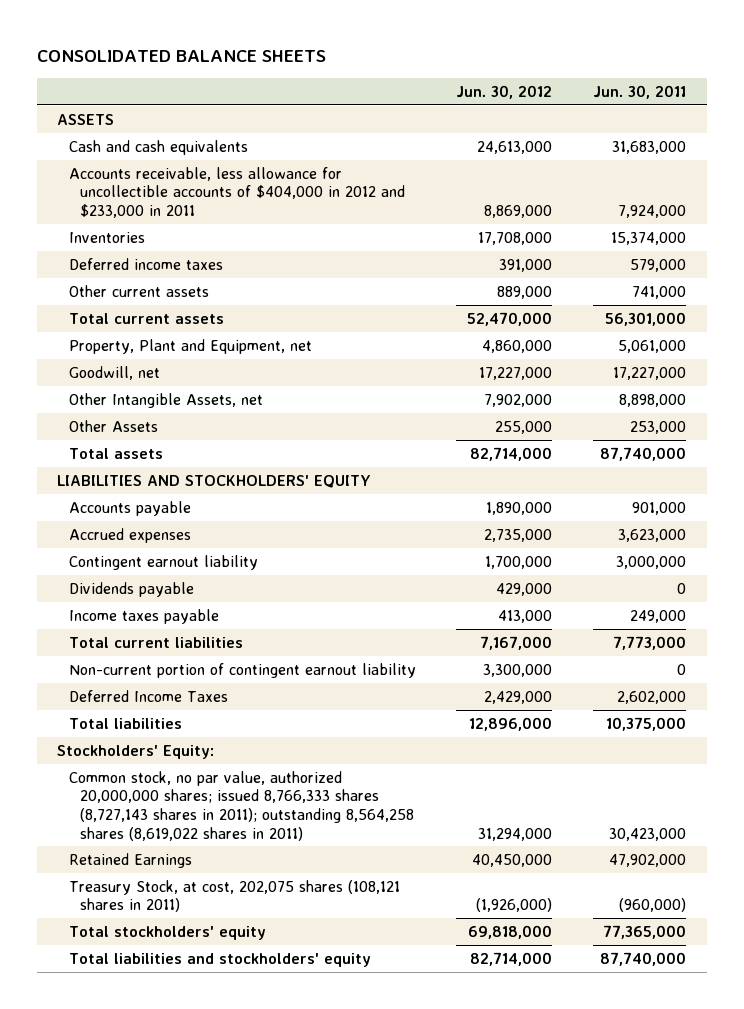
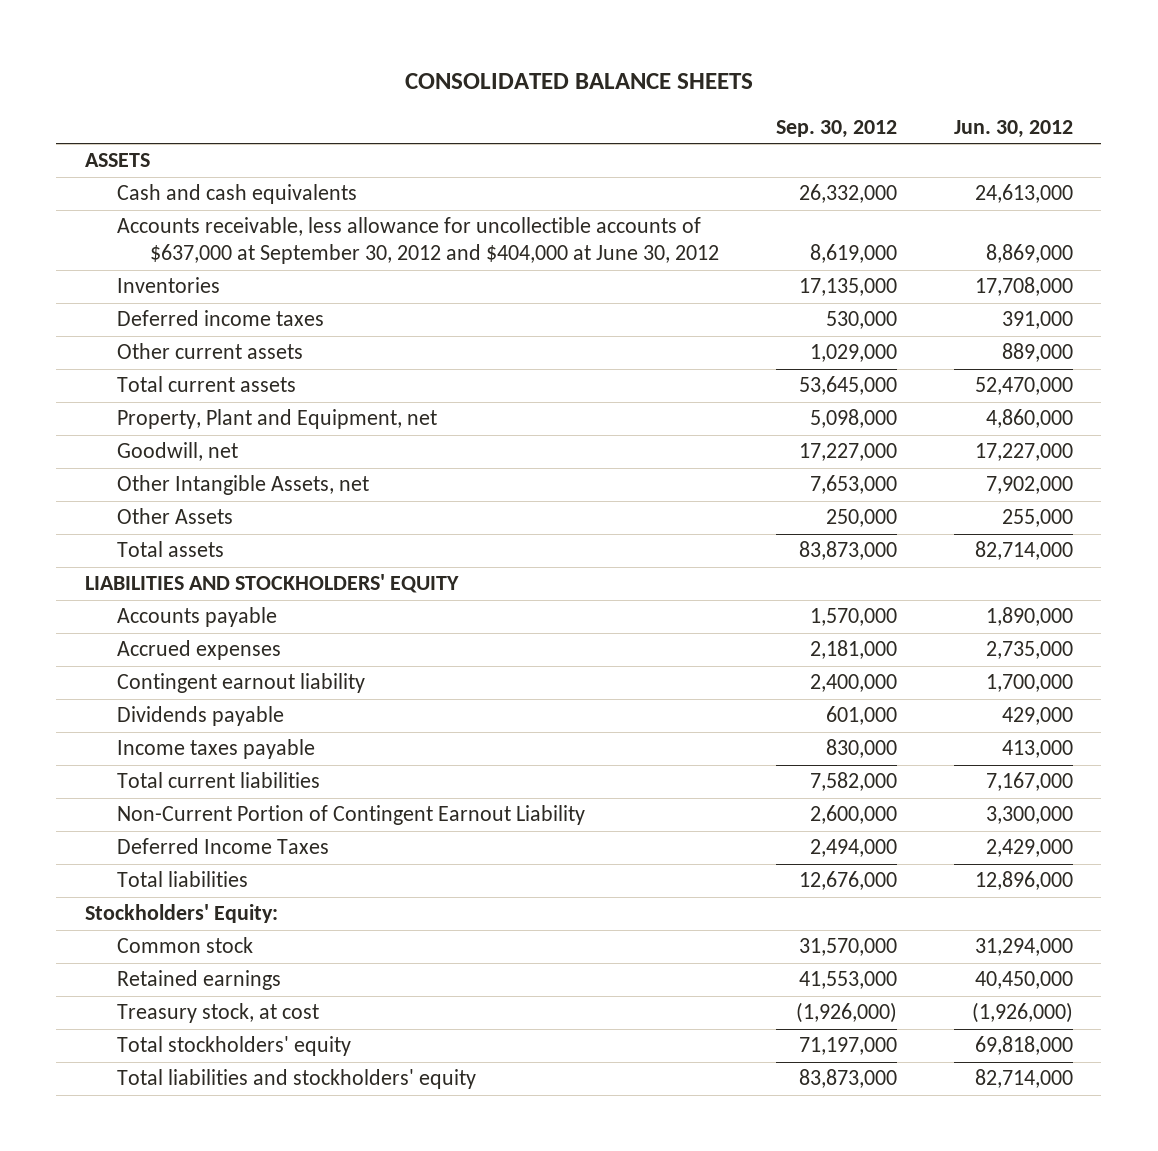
- | Jun. 30, 2012 | Jun. 30, 2011
+ | Sep. 30, 2012 | Jun. 30, 2012
- Accounts receivable, less allowance for uncollectible accounts of $404,000 in 2012 and $233,000 in 2011 | 8,869,000 | 7,924,000
+ Accounts receivable, less allowance for uncollectible accounts of $637,000 at September 30, 2012 and $404,000 at June 30, 2012 | 8,619,000 | 8,869,000
- Non-current portion of contingent earnout liability | 3,300,000 | 0
+ Non-Current Portion of Contingent Earnout Liability | 2,600,000 | 3,300,000
- Common stock, no par value, authorized 20,000,000 shares; issued 8,766,333 shares (8,727,143 shares in 2011); outstanding 8,564,258 shares (8,619,022 shares in 2011) | 31,294,000 | 30,423,000
- Retained Earnings | 40,450,000 | 47,902,000
- Treasury Stock, at cost, 202,075 shares (108,121 shares in 2011) | (1,926,000) | (960,000)
+ Common stock | 31,570,000 | 31,294,000
+ Retained earnings | 41,553,000 | 40,450,000
+ Treasury stock, at cost | (1,926,000) | (1,926,000)

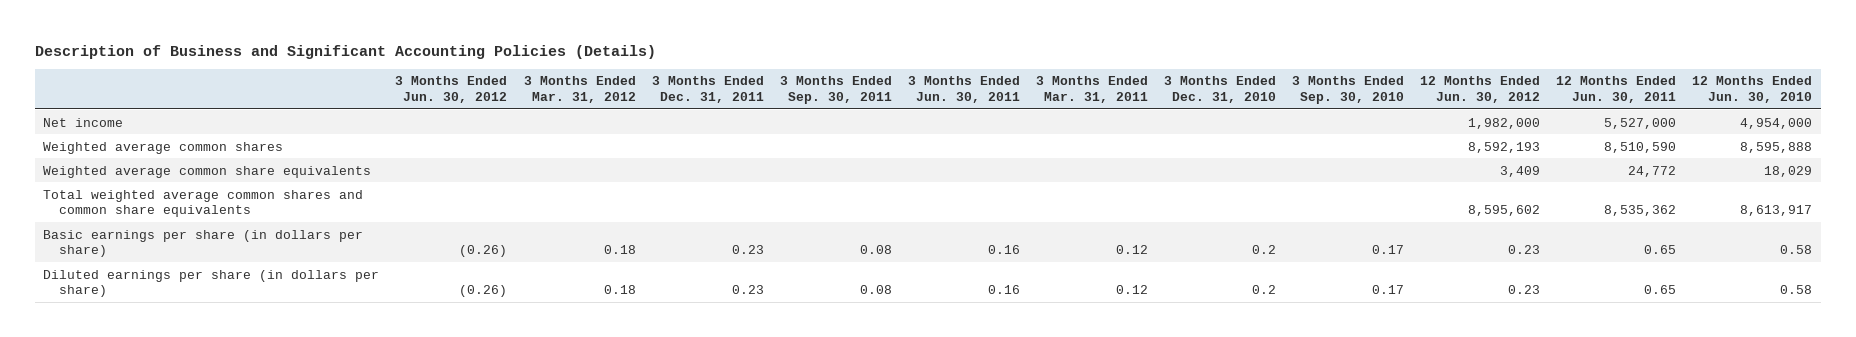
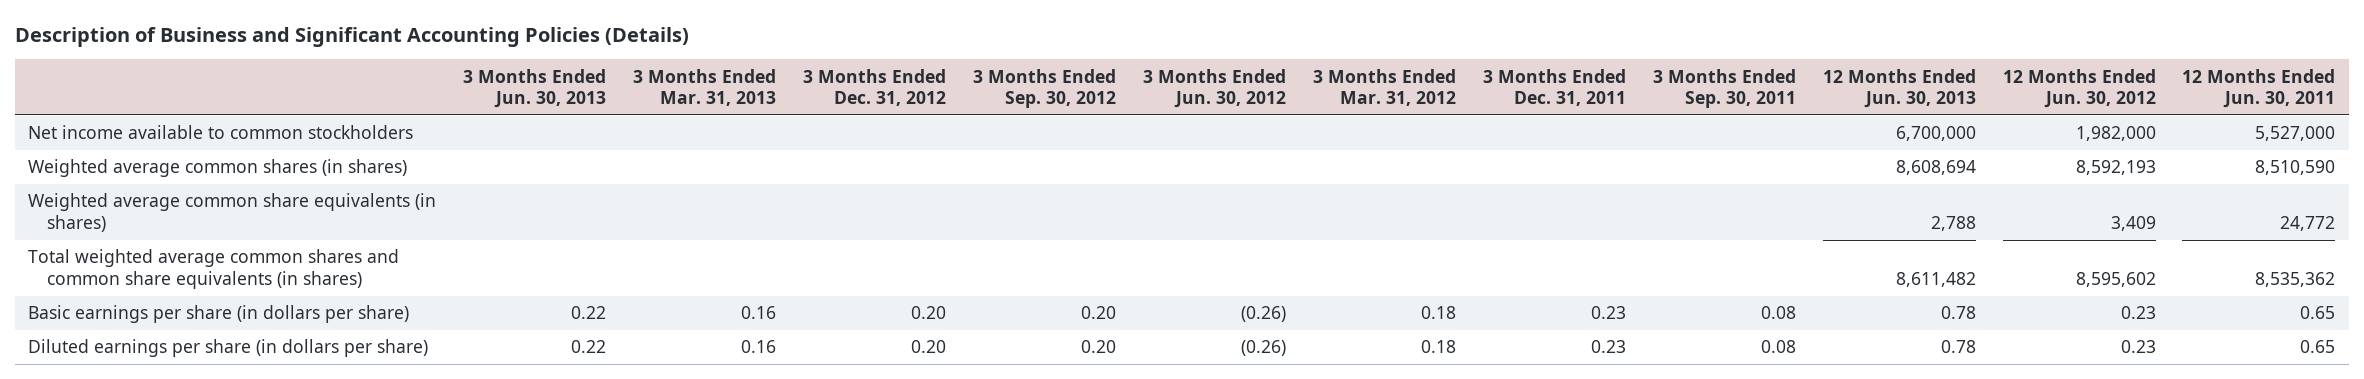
- | 3 Months Ended Jun. 30, 2012 | 3 Months Ended Mar. 31, 2012 | 3 Months Ended Dec. 31, 2011 | 3 Months Ended Sep. 30, 2011 | 3 Months Ended Jun. 30, 2011 | 3 Months Ended Mar. 31, 2011 | 3 Months Ended Dec. 31, 2010 | 3 Months Ended Sep. 30, 2010 | 12 Months Ended Jun. 30, 2012 | 12 Months Ended Jun. 30, 2011 | 12 Months Ended Jun. 30, 2010
+ | 3 Months Ended Jun. 30, 2013 | 3 Months Ended Mar. 31, 2013 | 3 Months Ended Dec. 31, 2012 | 3 Months Ended Sep. 30, 2012 | 3 Months Ended Jun. 30, 2012 | 3 Months Ended Mar. 31, 2012 | 3 Months Ended Dec. 31, 2011 | 3 Months Ended Sep. 30, 2011 | 12 Months Ended Jun. 30, 2013 | 12 Months Ended Jun. 30, 2012 | 12 Months Ended Jun. 30, 2011
- Net income | | | | | | | | | 1,982,000 | 5,527,000 | 4,954,000
- Weighted average common shares | | | | | | | | | 8,592,193 | 8,510,590 | 8,595,888
- Weighted average common share equivalents | | | | | | | | | 3,409 | 24,772 | 18,029
- Total weighted average common shares and common share equivalents | | | | | | | | | 8,595,602 | 8,535,362 | 8,613,917
+ Net income available to common stockholders | | | | | | | | | 6,700,000 | 1,982,000 | 5,527,000
+ Weighted average common shares (in shares) | | | | | | | | | 8,608,694 | 8,592,193 | 8,510,590
+ Weighted average common share equivalents (in shares) | | | | | | | | | 2,788 | 3,409 | 24,772
+ Total weighted average common shares and common share equivalents (in shares) | | | | | | | | | 8,611,482 | 8,595,602 | 8,535,362

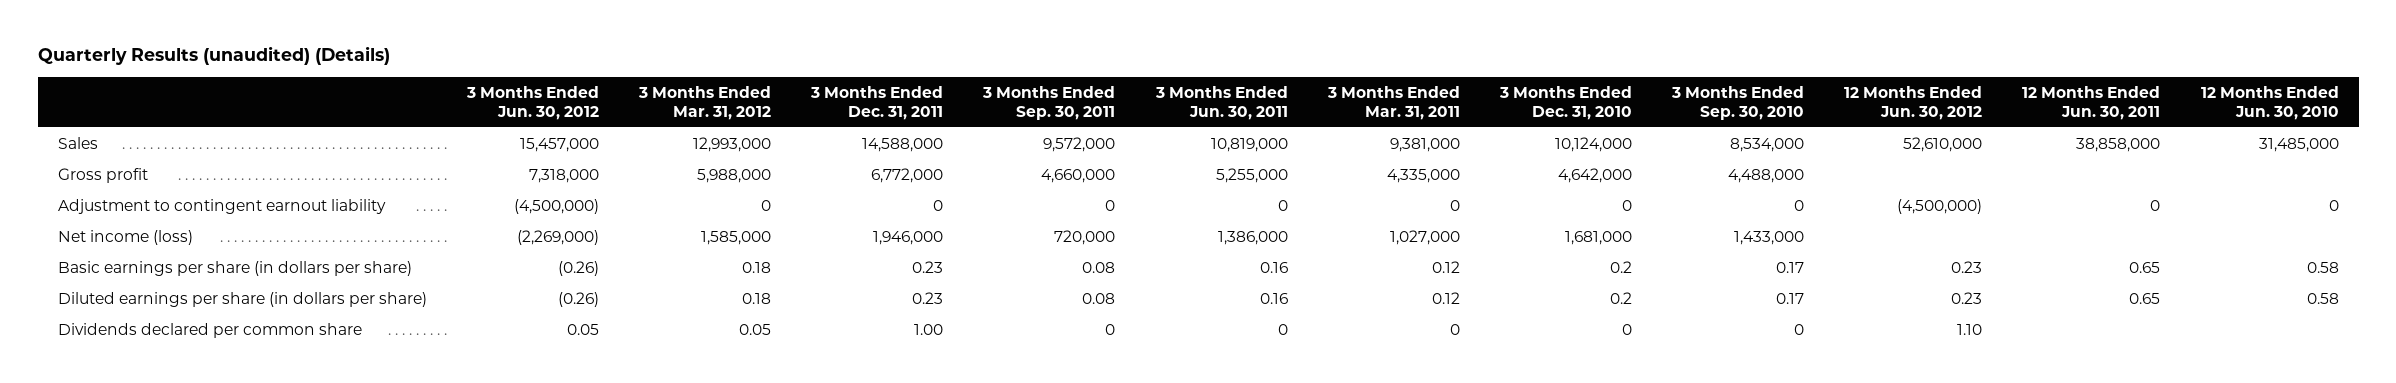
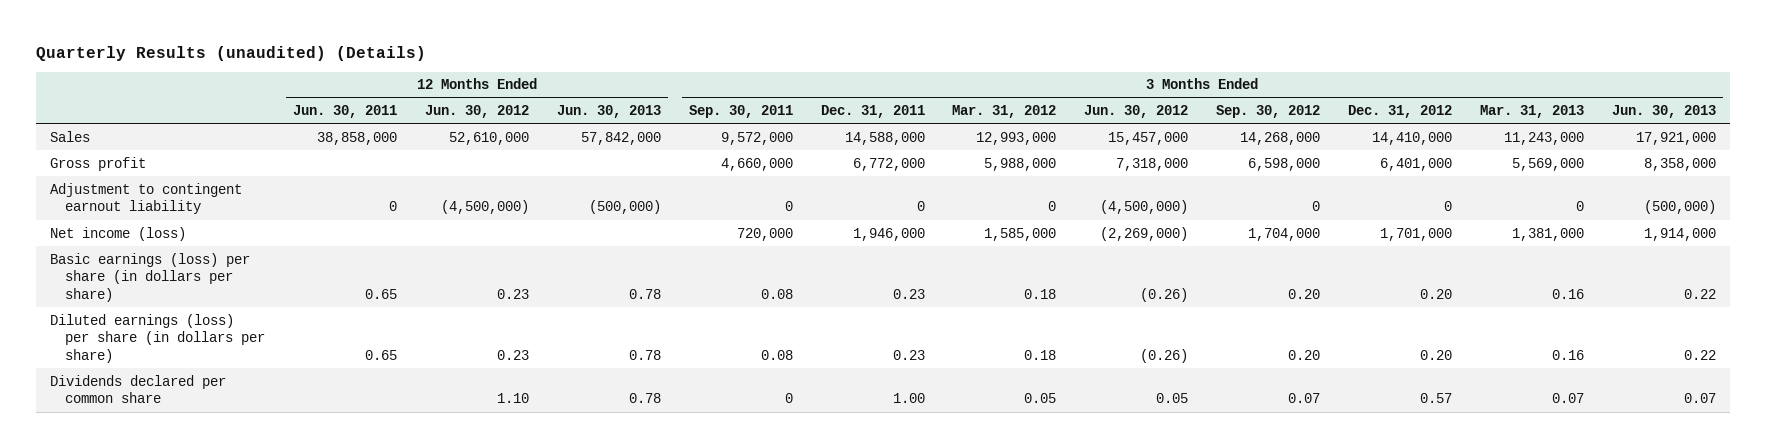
- | 3 Months Ended Jun. 30, 2012 | 3 Months Ended Mar. 31, 2012 | 3 Months Ended Dec. 31, 2011 | 3 Months Ended Sep. 30, 2011 | 3 Months Ended Jun. 30, 2011 | 3 Months Ended Mar. 31, 2011 | 3 Months Ended Dec. 31, 2010 | 3 Months Ended Sep. 30, 2010 | 12 Months Ended Jun. 30, 2012 | 12 Months Ended Jun. 30, 2011 | 12 Months Ended Jun. 30, 2010
+ | 12 Months Ended Jun. 30, 2011 | 12 Months Ended Jun. 30, 2012 | 12 Months Ended Jun. 30, 2013 | 3 Months Ended Sep. 30, 2011 | 3 Months Ended Dec. 31, 2011 | 3 Months Ended Mar. 31, 2012 | 3 Months Ended Jun. 30, 2012 | 3 Months Ended Sep. 30, 2012 | 3 Months Ended Dec. 31, 2012 | 3 Months Ended Mar. 31, 2013 | 3 Months Ended Jun. 30, 2013
- Basic earnings per share (in dollars per share) | (0.26) | 0.18 | 0.23 | 0.08 | 0.16 | 0.12 | 0.2 | 0.17 | 0.23 | 0.65 | 0.58
- Diluted earnings per share (in dollars per share) | (0.26) | 0.18 | 0.23 | 0.08 | 0.16 | 0.12 | 0.2 | 0.17 | 0.23 | 0.65 | 0.58
+ Basic earnings (loss) per share (in dollars per share) | 0.65 | 0.23 | 0.78 | 0.08 | 0.23 | 0.18 | (0.26) | 0.20 | 0.20 | 0.16 | 0.22
+ Diluted earnings (loss) per share (in dollars per share) | 0.65 | 0.23 | 0.78 | 0.08 | 0.23 | 0.18 | (0.26) | 0.20 | 0.20 | 0.16 | 0.22

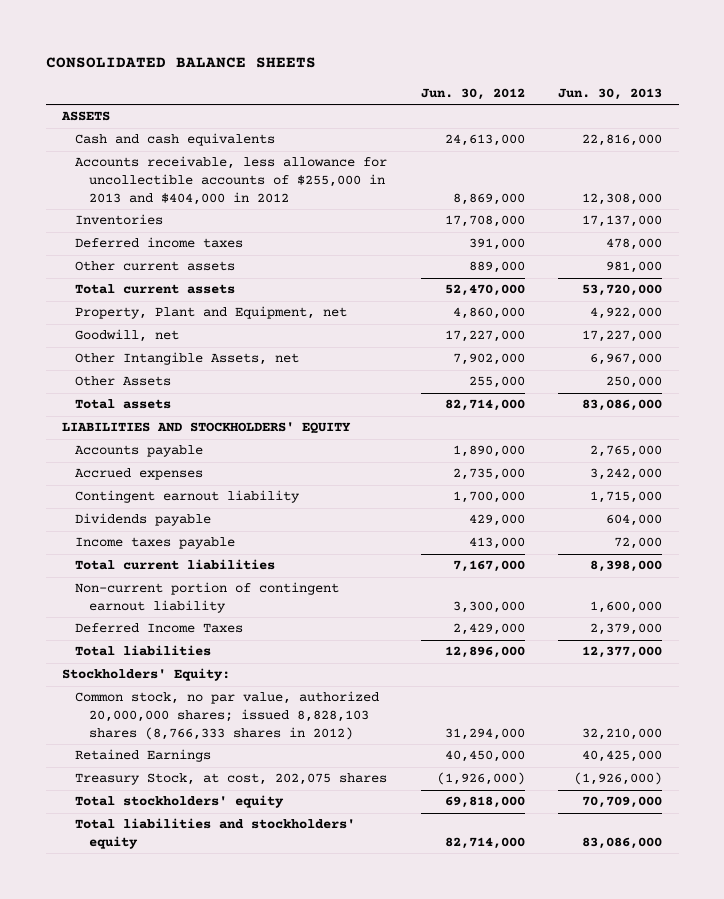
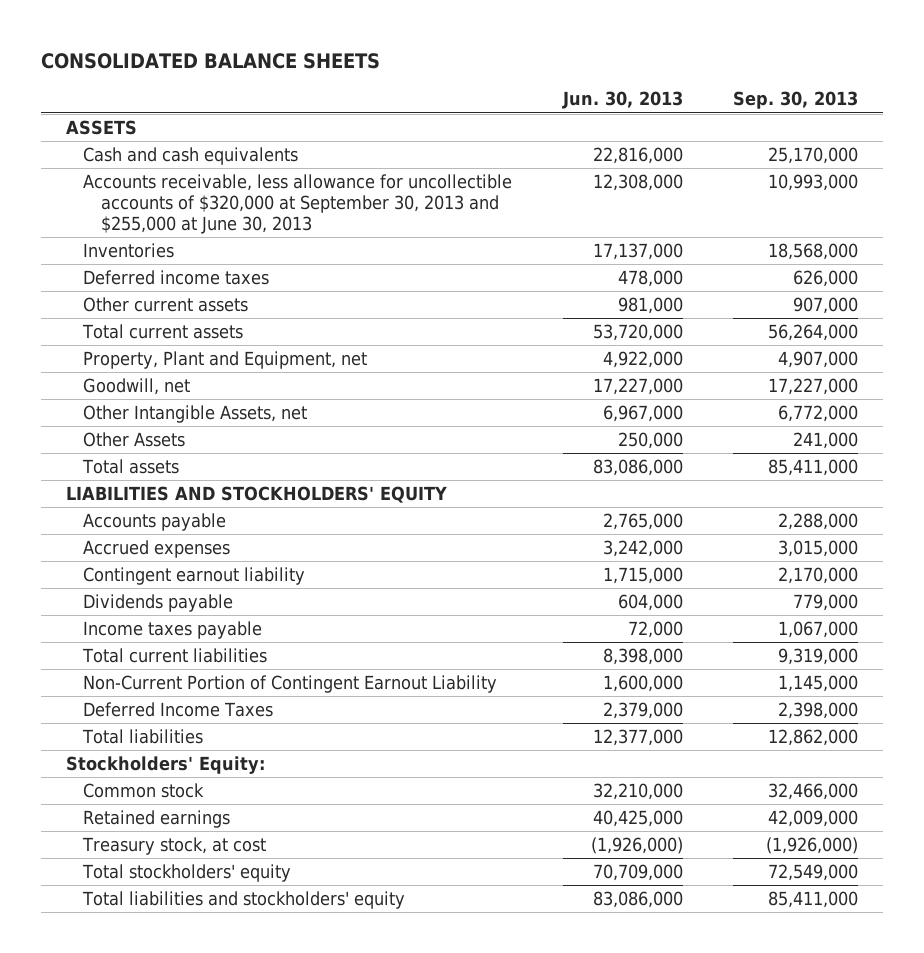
- | Jun. 30, 2012 | Jun. 30, 2013
+ | Jun. 30, 2013 | Sep. 30, 2013
- Accounts receivable, less allowance for uncollectible accounts of $255,000 in 2013 and $404,000 in 2012 | 8,869,000 | 12,308,000
+ Accounts receivable, less allowance for uncollectible accounts of $320,000 at September 30, 2013 and $255,000 at June 30, 2013 | 12,308,000 | 10,993,000
- Non-current portion of contingent earnout liability | 3,300,000 | 1,600,000
+ Non-Current Portion of Contingent Earnout Liability | 1,600,000 | 1,145,000
- Common stock, no par value, authorized 20,000,000 shares; issued 8,828,103 shares (8,766,333 shares in 2012) | 31,294,000 | 32,210,000
- Retained Earnings | 40,450,000 | 40,425,000
- Treasury Stock, at cost, 202,075 shares | (1,926,000) | (1,926,000)
+ Common stock | 32,210,000 | 32,466,000
+ Retained earnings | 40,425,000 | 42,009,000
+ Treasury stock, at cost | (1,926,000) | (1,926,000)

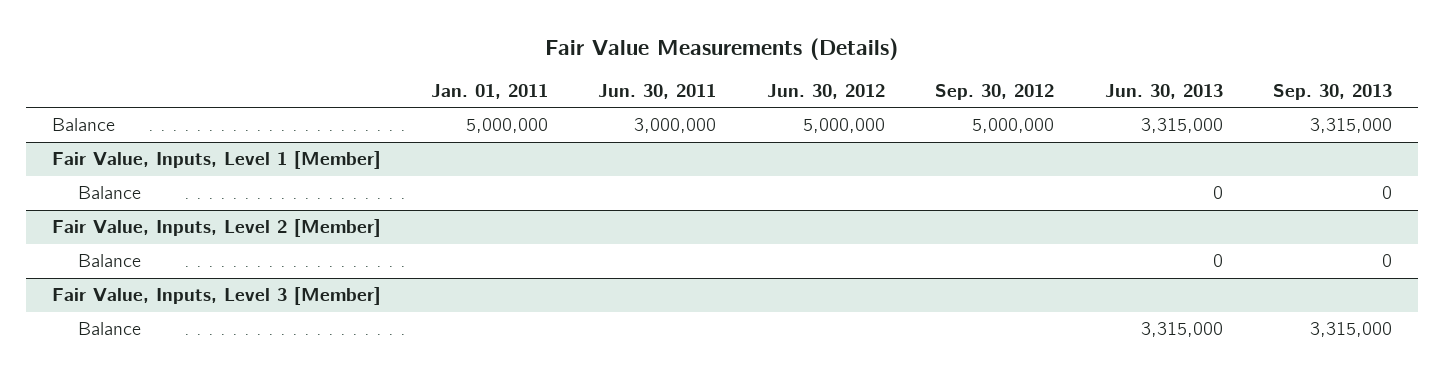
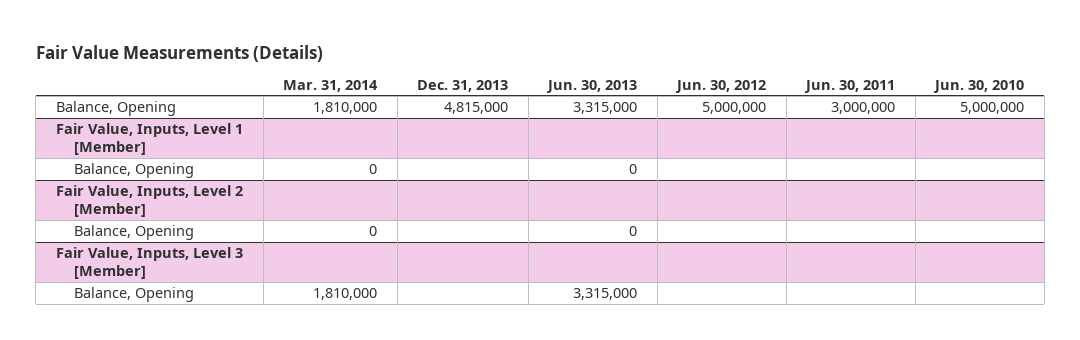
- | Jan. 01, 2011 | Jun. 30, 2011 | Jun. 30, 2012 | Sep. 30, 2012 | Jun. 30, 2013 | Sep. 30, 2013
+ | Mar. 31, 2014 | Dec. 31, 2013 | Jun. 30, 2013 | Jun. 30, 2012 | Jun. 30, 2011 | Jun. 30, 2010
- Balance | 5,000,000 | 3,000,000 | 5,000,000 | 5,000,000 | 3,315,000 | 3,315,000
+ Balance, Opening | 1,810,000 | 4,815,000 | 3,315,000 | 5,000,000 | 3,000,000 | 5,000,000
@ Fair Value, Inputs, Level 1 [Member]
- Balance | | | | | 0 | 0
+ Balance, Opening | 0 | | 0 | | |
@ Fair Value, Inputs, Level 2 [Member]
- Balance | | | | | 0 | 0
+ Balance, Opening | 0 | | 0 | | |
@ Fair Value, Inputs, Level 3 [Member]
- Balance | | | | | 3,315,000 | 3,315,000
+ Balance, Opening | 1,810,000 | | 3,315,000 | | |

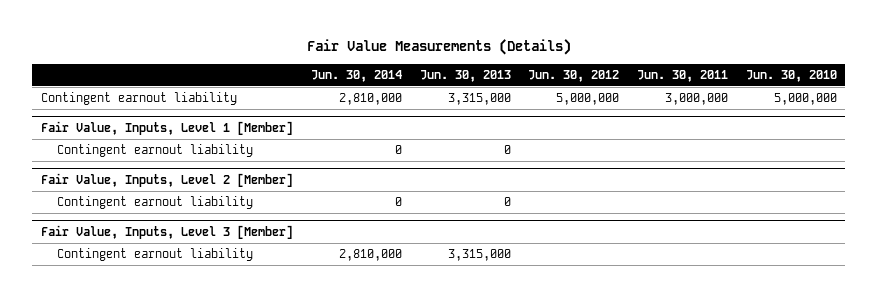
- | Mar. 31, 2014 | Dec. 31, 2013 | Jun. 30, 2013 | Jun. 30, 2012 | Jun. 30, 2011 | Jun. 30, 2010
+ | Jun. 30, 2014 | Jun. 30, 2013 | Jun. 30, 2012 | Jun. 30, 2011 | Jun. 30, 2010
- Balance, Opening | 1,810,000 | 4,815,000 | 3,315,000 | 5,000,000 | 3,000,000 | 5,000,000
+ Contingent earnout liability | 2,810,000 | 3,315,000 | 5,000,000 | 3,000,000 | 5,000,000
@ Fair Value, Inputs, Level 1 [Member]
- Balance, Opening | 0 | | 0 | | |
+ Contingent earnout liability | 0 | 0 | | |
@ Fair Value, Inputs, Level 2 [Member]
- Balance, Opening | 0 | | 0 | | |
+ Contingent earnout liability | 0 | 0 | | |
@ Fair Value, Inputs, Level 3 [Member]
- Balance, Opening | 1,810,000 | | 3,315,000 | | |
+ Contingent earnout liability | 2,810,000 | 3,315,000 | | |

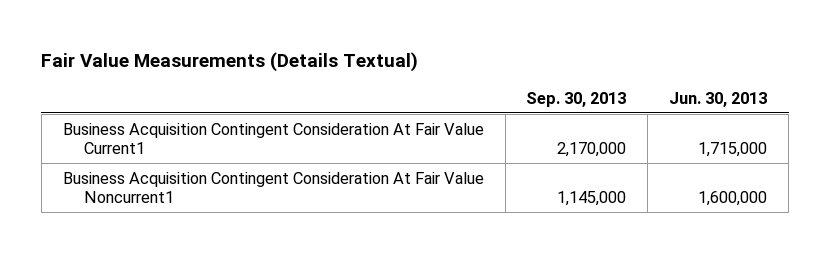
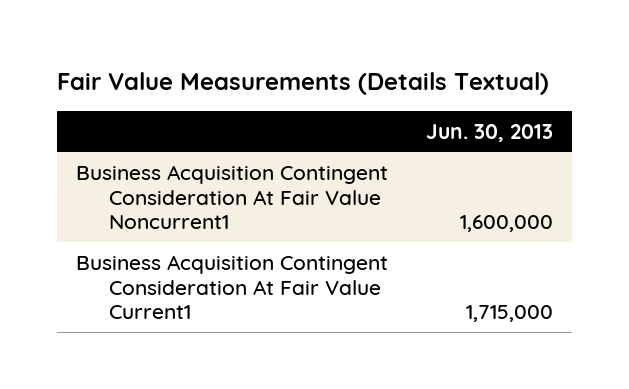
- | Sep. 30, 2013 | Jun. 30, 2013
+ | Jun. 30, 2013
moved down: Business Acquisition Contingent Consideration At Fair Value Current1 | 1,715,000

